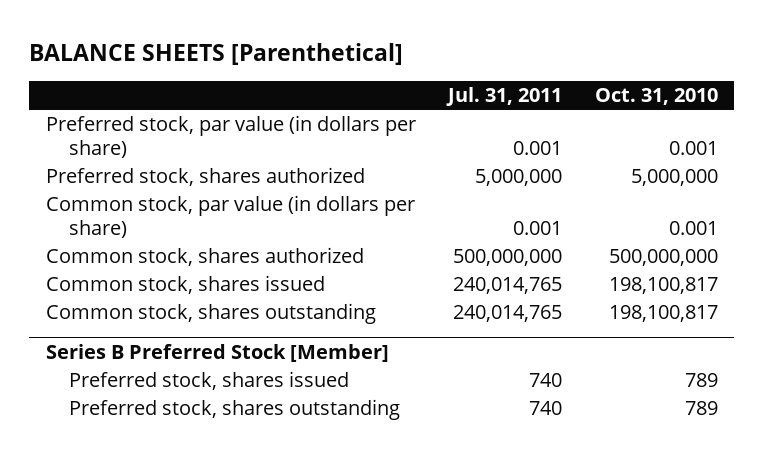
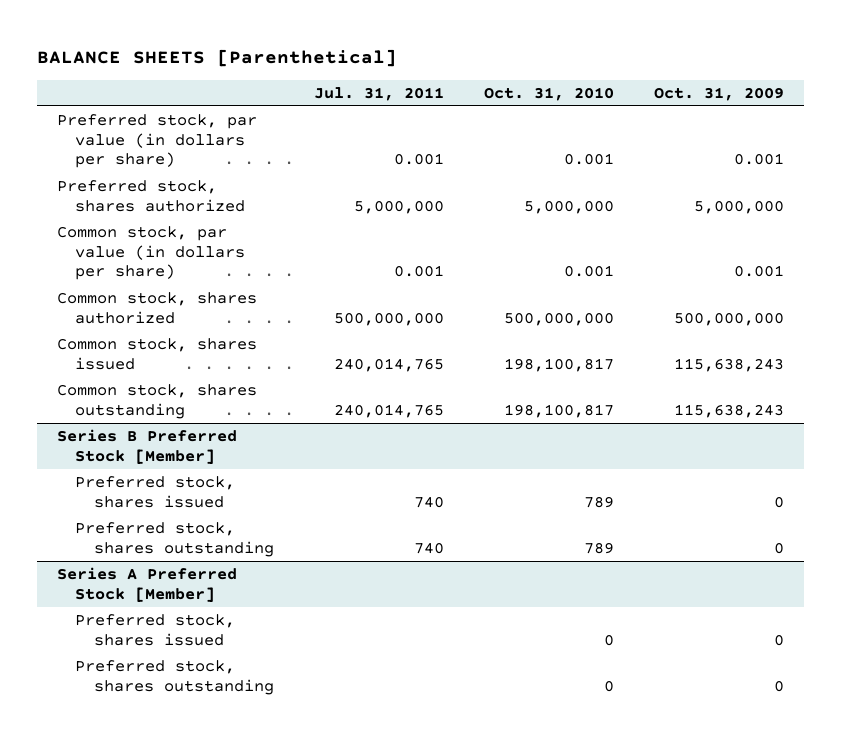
- | Jul. 31, 2011 | Oct. 31, 2010
+ | Jul. 31, 2011 | Oct. 31, 2010 | Oct. 31, 2009
+ Series A Preferred Stock [Member]
+ Preferred stock, shares issued | | 0 | 0
+ Preferred stock, shares outstanding | | 0 | 0

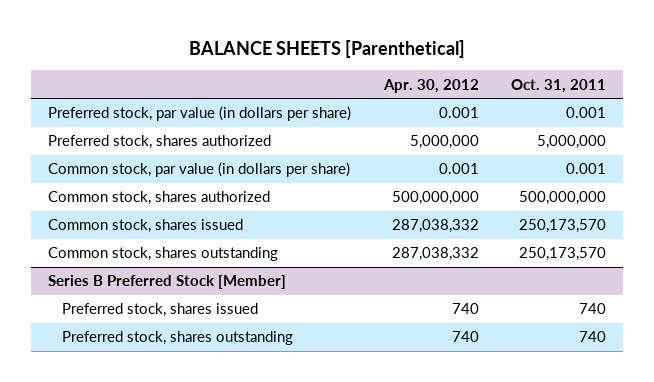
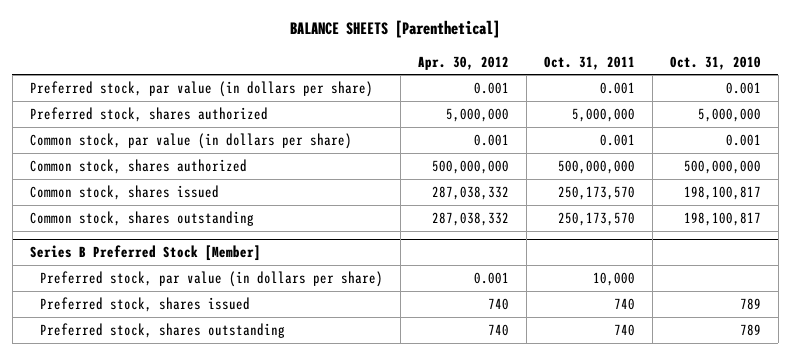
- | Apr. 30, 2012 | Oct. 31, 2011
+ | Apr. 30, 2012 | Oct. 31, 2011 | Oct. 31, 2010
@ Series B Preferred Stock [Member]
+ Preferred stock, par value (in dollars per share) | 0.001 | 10,000 |

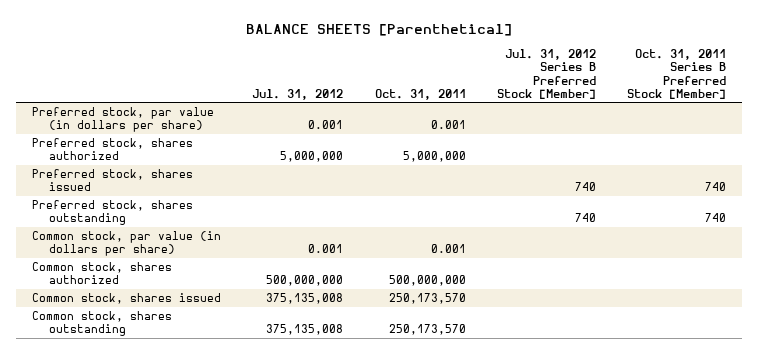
- | Apr. 30, 2012 | Oct. 31, 2011 | Oct. 31, 2010
+ | Jul. 31, 2012 | Oct. 31, 2011 | Jul. 31, 2012 Series B Preferred Stock [Member] | Oct. 31, 2011 Series B Preferred Stock [Member]
+ Preferred stock, shares issued | | | 740 | 740
+ Preferred stock, shares outstanding | | | 740 | 740
- Series B Preferred Stock [Member]
- Preferred stock, par value (in dollars per share) | 0.001 | 10,000 |
- Preferred stock, shares issued | 740 | 740 | 789
- Preferred stock, shares outstanding | 740 | 740 | 789

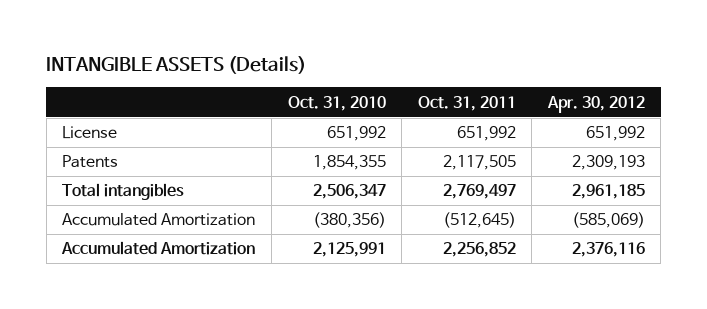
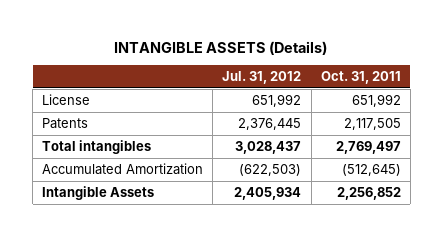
- | Oct. 31, 2010 | Oct. 31, 2011 | Apr. 30, 2012
+ | Jul. 31, 2012 | Oct. 31, 2011
- Accumulated Amortization | 2,125,991 | 2,256,852 | 2,376,116
+ Intangible Assets | 2,405,934 | 2,256,852

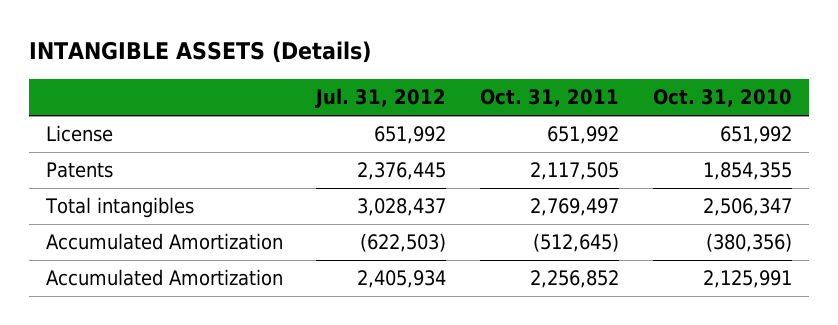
- | Jul. 31, 2012 | Oct. 31, 2011
+ | Jul. 31, 2012 | Oct. 31, 2011 | Oct. 31, 2010
- Intangible Assets | 2,405,934 | 2,256,852
+ Accumulated Amortization | 2,405,934 | 2,256,852 | 2,125,991

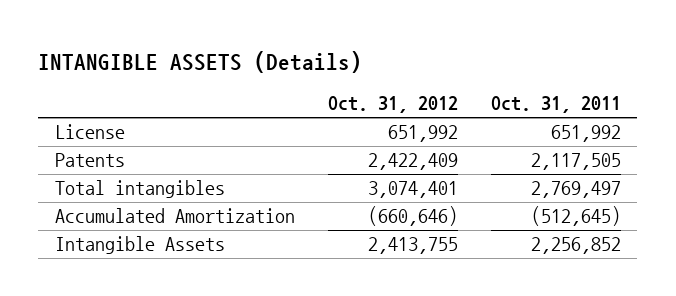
- | Jul. 31, 2012 | Oct. 31, 2011 | Oct. 31, 2010
+ | Oct. 31, 2012 | Oct. 31, 2011
- Accumulated Amortization | 2,405,934 | 2,256,852 | 2,125,991
+ Intangible Assets | 2,413,755 | 2,256,852

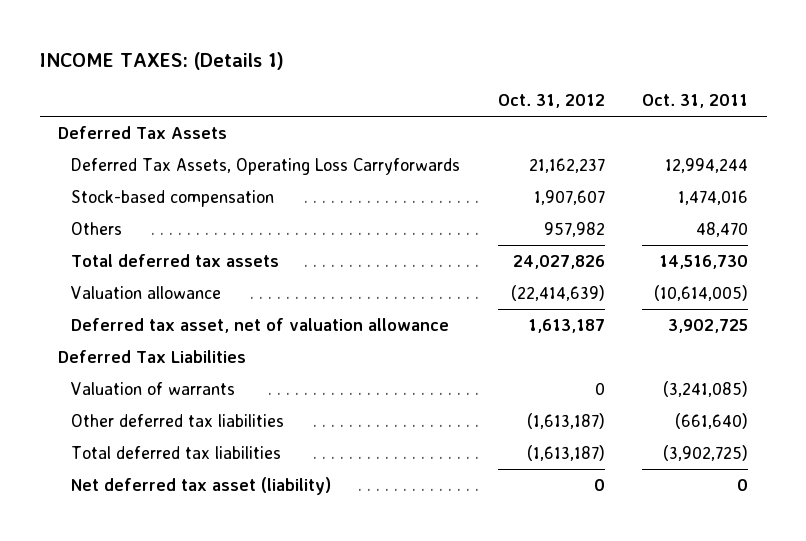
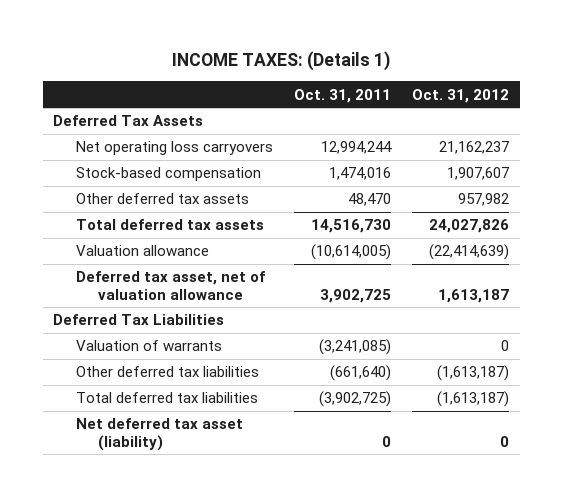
- | Oct. 31, 2012 | Oct. 31, 2011
+ | Oct. 31, 2011 | Oct. 31, 2012
- Deferred Tax Assets, Operating Loss Carryforwards | 21,162,237 | 12,994,244
+ Net operating loss carryovers | 12,994,244 | 21,162,237
- Others | 957,982 | 48,470
+ Other deferred tax assets | 48,470 | 957,982

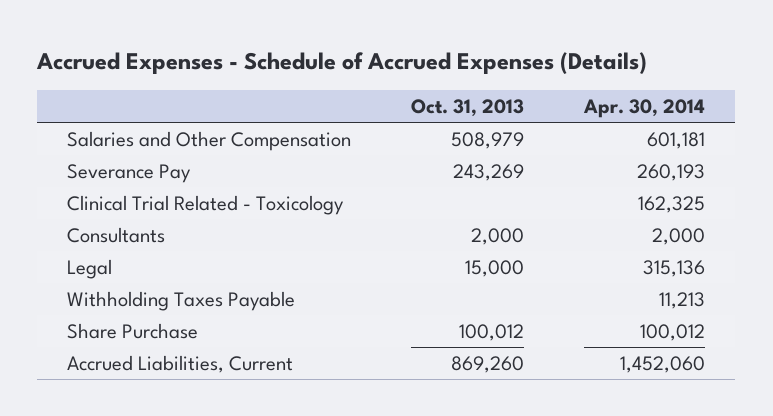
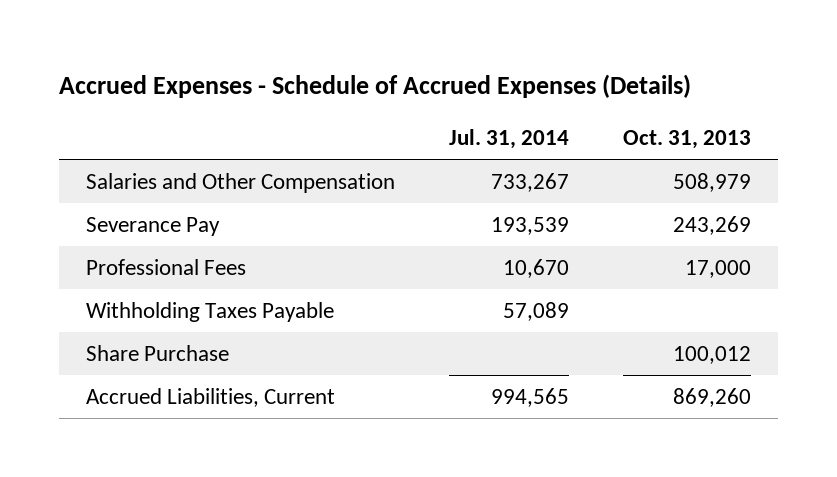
- | Oct. 31, 2013 | Apr. 30, 2014
+ | Jul. 31, 2014 | Oct. 31, 2013
- Clinical Trial Related - Toxicology | | 162,325
- Consultants | 2,000 | 2,000
- Legal | 15,000 | 315,136
+ Professional Fees | 10,670 | 17,000

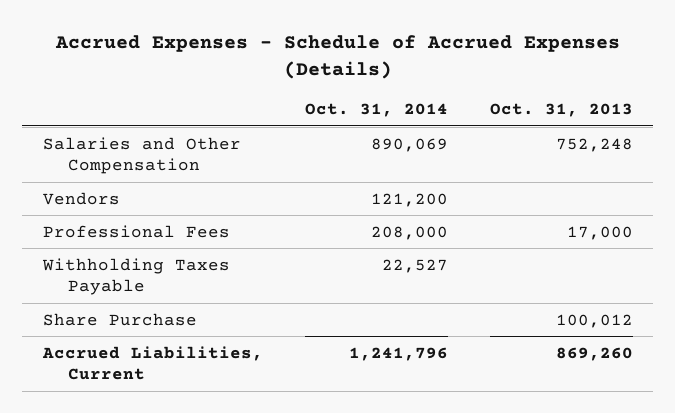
- | Jul. 31, 2014 | Oct. 31, 2013
+ | Oct. 31, 2014 | Oct. 31, 2013
- Salaries and Other Compensation | 733,267 | 508,979
- Severance Pay | 193,539 | 243,269
+ Salaries and Other Compensation | 890,069 | 752,248
+ Vendors | 121,200 |

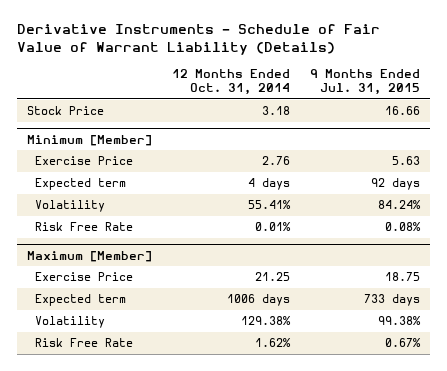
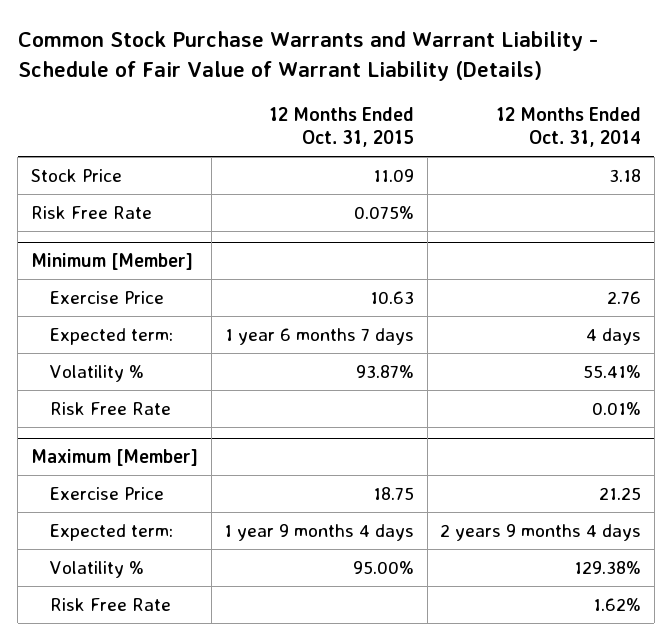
- Derivative Instruments - Schedule of Fair Value of Warrant Liability (Details)
+ Common Stock Purchase Warrants and Warrant Liability - Schedule of Fair Value of Warrant Liability (Details)
- | 12 Months Ended Oct. 31, 2014 | 9 Months Ended Jul. 31, 2015
+ | 12 Months Ended Oct. 31, 2015 | 12 Months Ended Oct. 31, 2014
+ Risk Free Rate | 0.075% |
@ Minimum [Member]
- Expected term | 4 days | 92 days
- Volatility | 55.41% | 84.24%
+ Expected term: | 1 year 6 months 7 days | 4 days
+ Volatility % | 93.87% | 55.41%
@ Maximum [Member]
- Expected term | 1006 days | 733 days
- Volatility | 129.38% | 99.38%
+ Expected term: | 1 year 9 months 4 days | 2 years 9 months 4 days
+ Volatility % | 95.00% | 129.38%

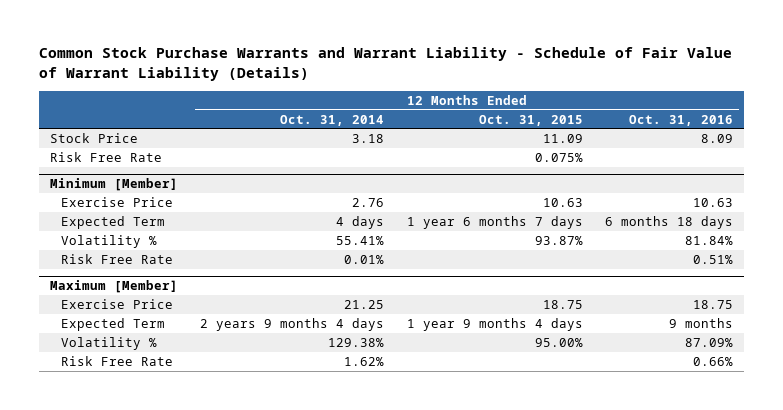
- | 12 Months Ended Oct. 31, 2015 | 12 Months Ended Oct. 31, 2014
+ | 12 Months Ended Oct. 31, 2014 | 12 Months Ended Oct. 31, 2015 | 12 Months Ended Oct. 31, 2016
@ Minimum [Member]
- Expected term: | 1 year 6 months 7 days | 4 days
+ Expected Term | 4 days | 1 year 6 months 7 days | 6 months 18 days
@ Maximum [Member]
- Expected term: | 1 year 9 months 4 days | 2 years 9 months 4 days
+ Expected Term | 2 years 9 months 4 days | 1 year 9 months 4 days | 9 months

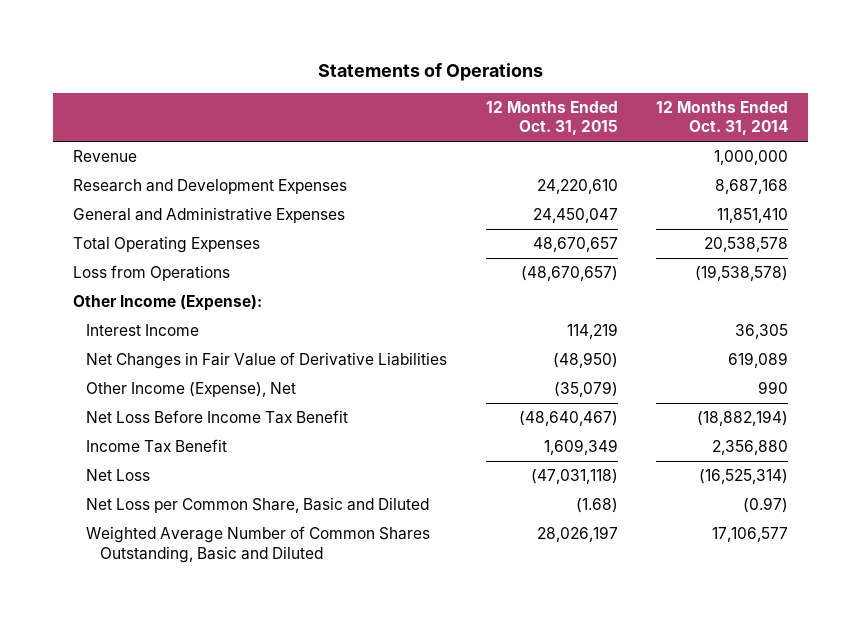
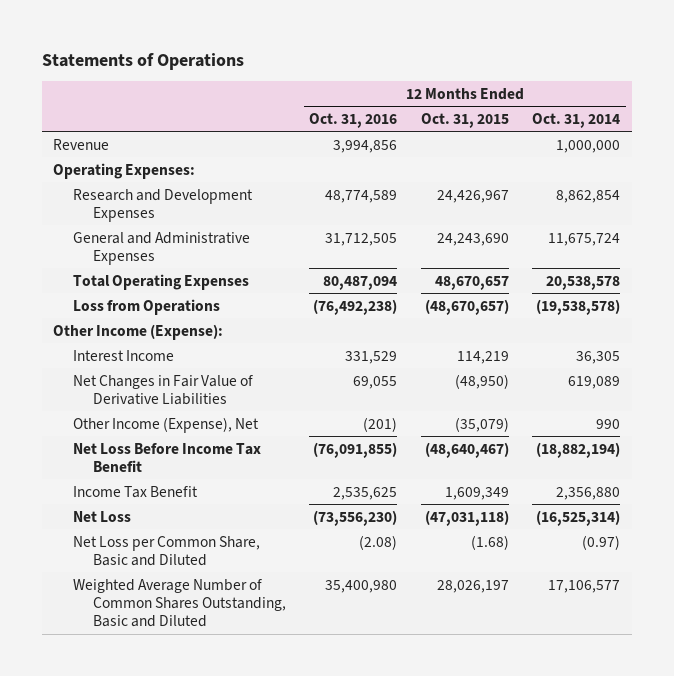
- | 12 Months Ended Oct. 31, 2015 | 12 Months Ended Oct. 31, 2014
+ | 12 Months Ended Oct. 31, 2016 | 12 Months Ended Oct. 31, 2015 | 12 Months Ended Oct. 31, 2014
- Research and Development Expenses | 24,220,610 | 8,687,168
- General and Administrative Expenses | 24,450,047 | 11,851,410
+ Operating Expenses:
+ Research and Development Expenses | 48,774,589 | 24,426,967 | 8,862,854
+ General and Administrative Expenses | 31,712,505 | 24,243,690 | 11,675,724

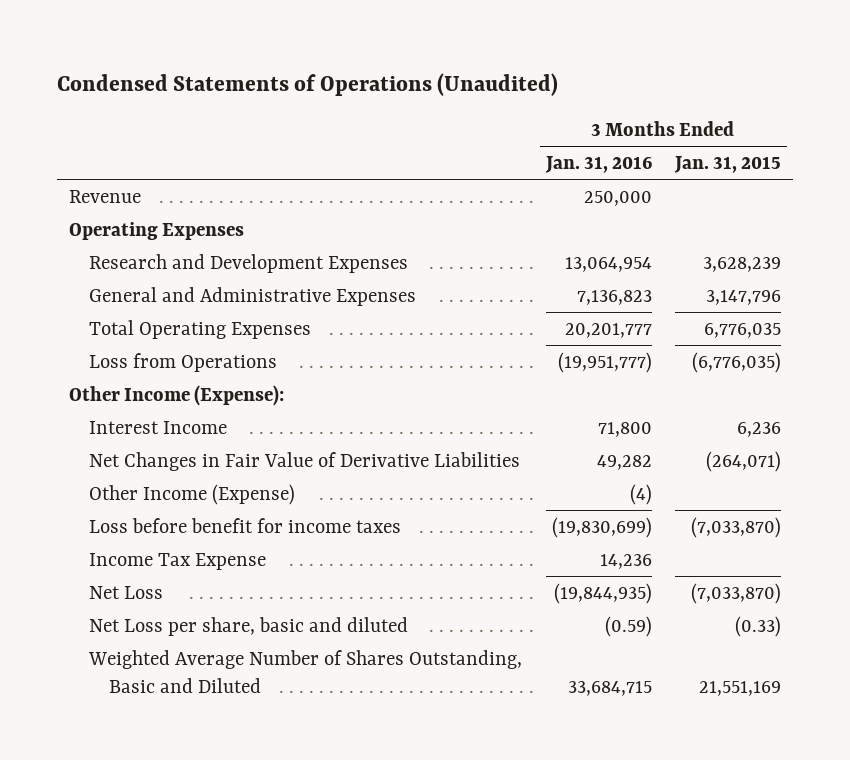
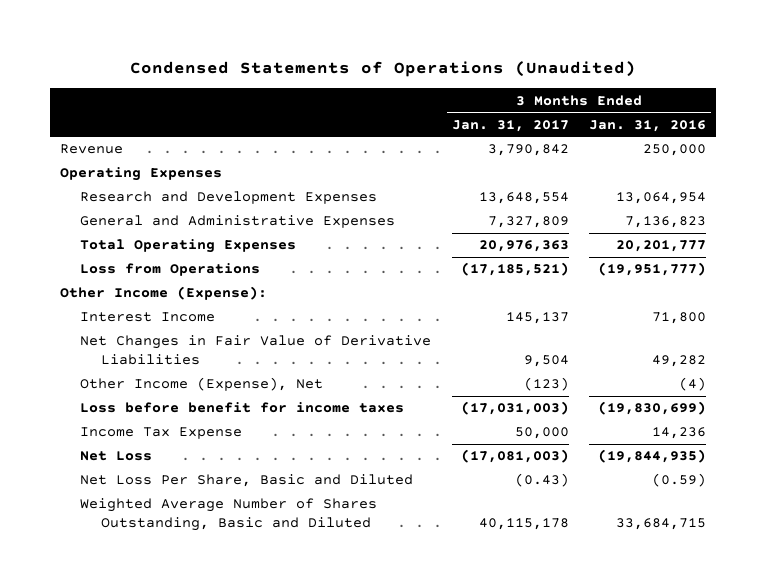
- | 3 Months Ended Jan. 31, 2016 | 3 Months Ended Jan. 31, 2015
+ | 3 Months Ended Jan. 31, 2017 | 3 Months Ended Jan. 31, 2016
- Other Income (Expense) | (4) |
+ Other Income (Expense), Net | (123) | (4)
- Net Loss per share, basic and diluted | (0.59) | (0.33)
+ Net Loss Per Share, Basic and Diluted | (0.43) | (0.59)

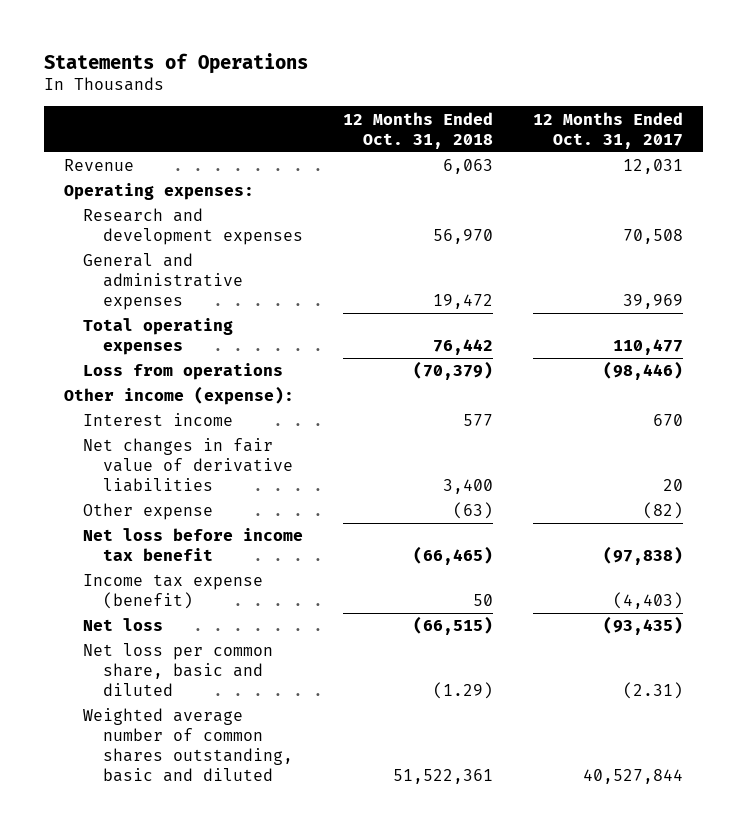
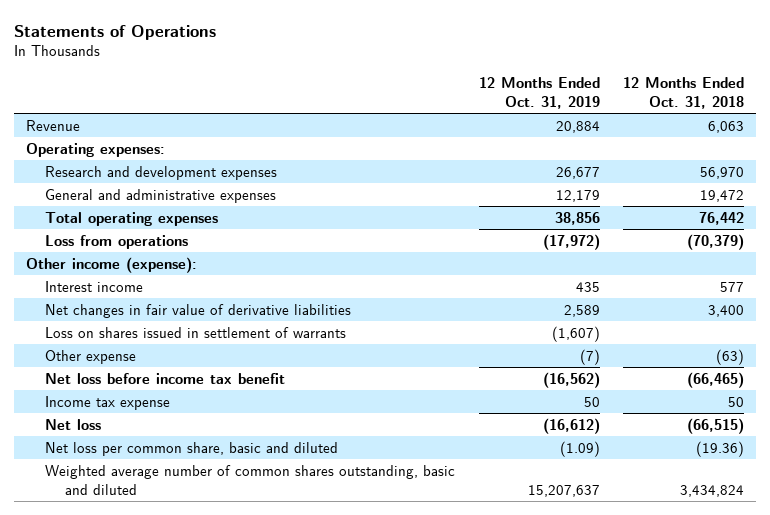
- | 12 Months Ended Oct. 31, 2018 | 12 Months Ended Oct. 31, 2017
+ | 12 Months Ended Oct. 31, 2019 | 12 Months Ended Oct. 31, 2018
+ Loss on shares issued in settlement of warrants | (1,607) |
- Income tax expense (benefit) | 50 | (4,403)
+ Income tax expense | 50 | 50
- Net loss per common share, basic and diluted | (1.29) | (2.31)
- Weighted average number of common shares outstanding, basic and diluted | 51,522,361 | 40,527,844
+ Net loss per common share, basic and diluted | (1.09) | (19.36)
+ Weighted average number of common shares outstanding, basic and diluted | 15,207,637 | 3,434,824

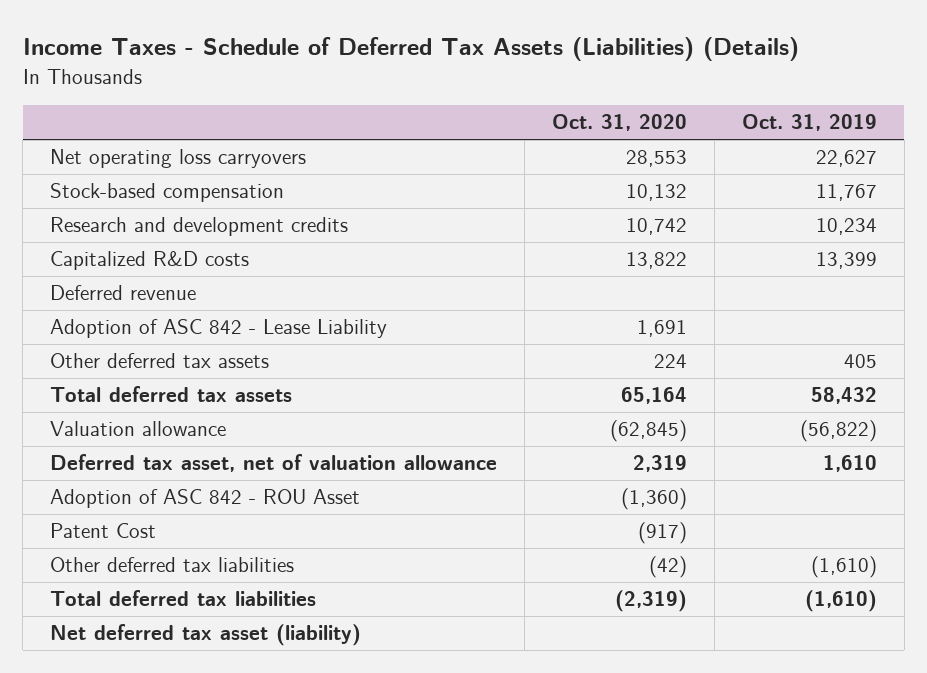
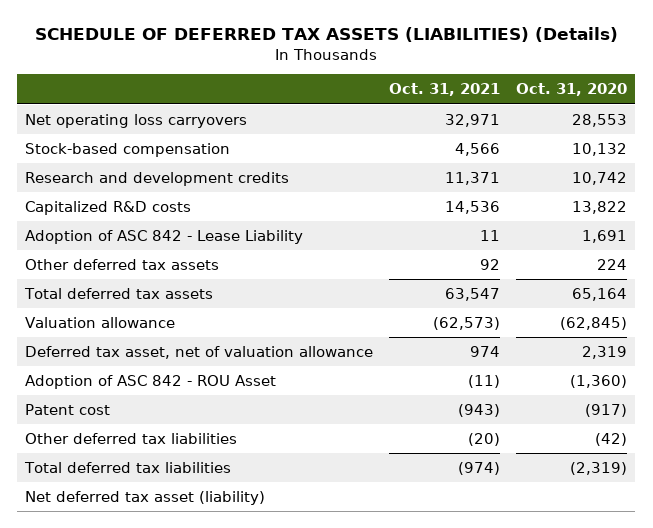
- Income Taxes - Schedule of Deferred Tax Assets (Liabilities) (Details)
+ SCHEDULE OF DEFERRED TAX ASSETS (LIABILITIES) (Details)
- | Oct. 31, 2020 | Oct. 31, 2019
+ | Oct. 31, 2021 | Oct. 31, 2020
- Deferred revenue
- Patent Cost | (917) |
+ Patent cost | (943) | (917)

